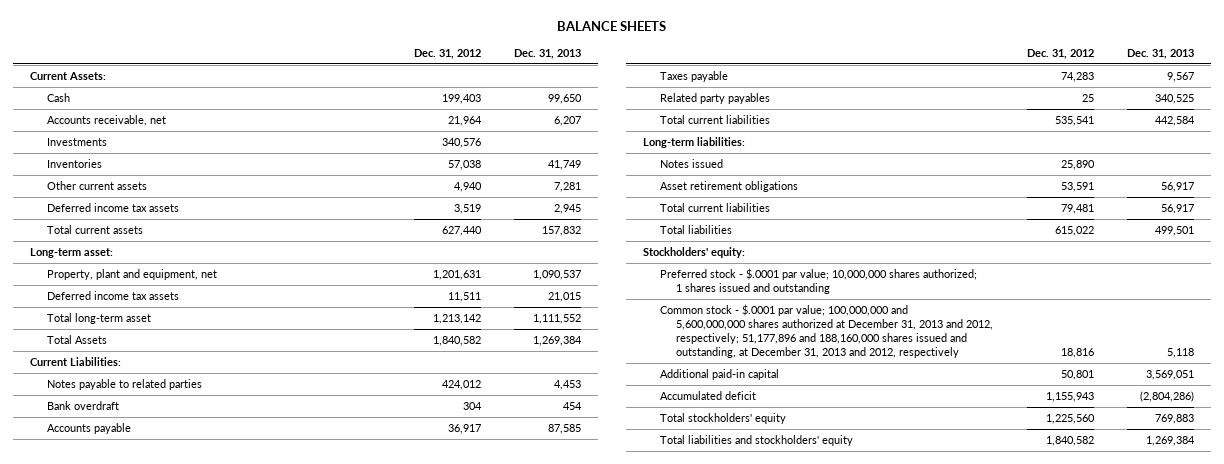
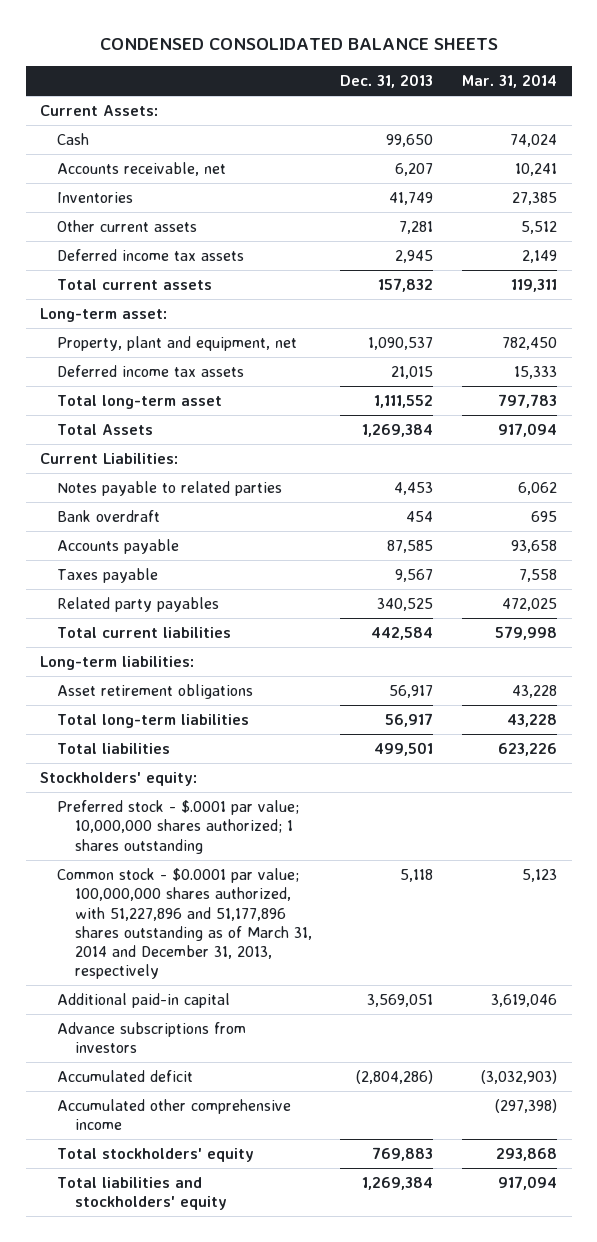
- BALANCE SHEETS
+ CONDENSED CONSOLIDATED BALANCE SHEETS
- | Dec. 31, 2012 | Dec. 31, 2013
+ | Dec. 31, 2013 | Mar. 31, 2014
- Investments | 340,576 |
- Notes issued | 25,890 |
- Total current liabilities | 79,481 | 56,917
+ Total long-term liabilities | 56,917 | 43,228
- Preferred stock - $.0001 par value; 10,000,000 shares authorized; 1 shares issued and outstanding
- Common stock - $.0001 par value; 100,000,000 and 5,600,000,000 shares authorized at December 31, 2013 and 2012, respectively; 51,177,896 and 188,160,000 shares issued and outstanding, at December 31, 2013 and 2012, respectively | 18,816 | 5,118
+ Preferred stock - $.0001 par value; 10,000,000 shares authorized; 1 shares outstanding
+ Common stock - $0.0001 par value; 100,000,000 shares authorized, with 51,227,896 and 51,177,896 shares outstanding as of March 31, 2014 and December 31, 2013, respectively | 5,118 | 5,123
+ Advance subscriptions from investors
+ Accumulated other comprehensive income | | (297,398)

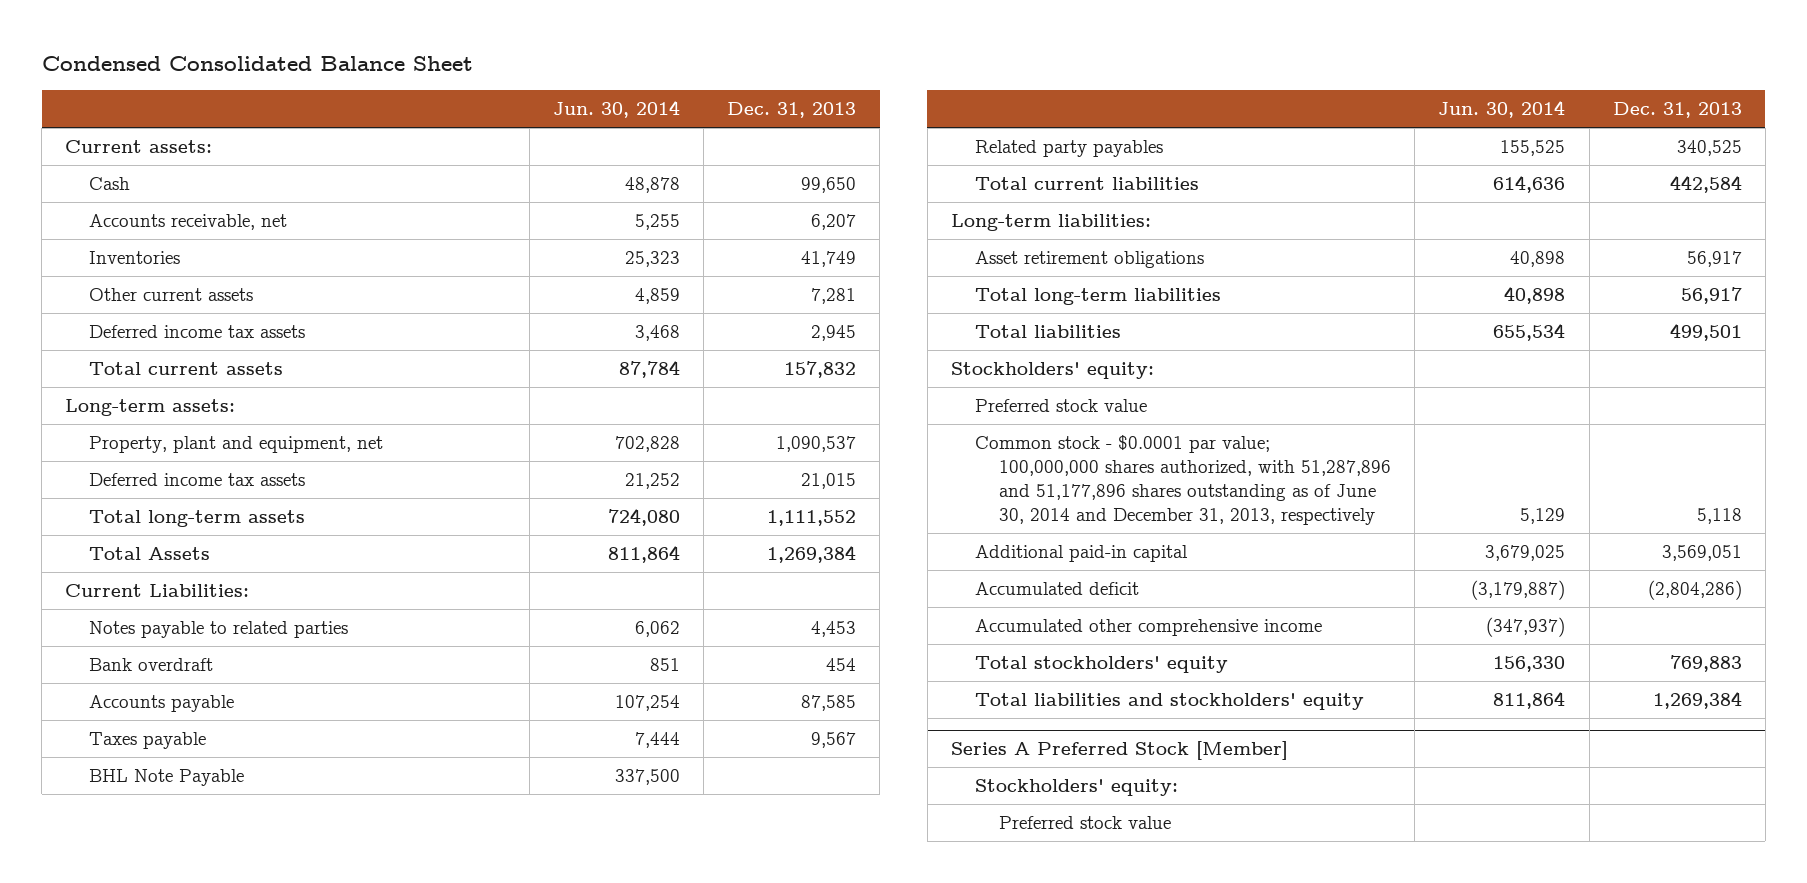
- CONDENSED CONSOLIDATED BALANCE SHEETS
+ Condensed Consolidated Balance Sheet
- | Dec. 31, 2013 | Mar. 31, 2014
+ | Jun. 30, 2014 | Dec. 31, 2013
- Current Assets:
+ Current assets:
- Long-term asset:
+ Long-term assets:
- Total long-term asset | 1,111,552 | 797,783
+ Total long-term assets | 724,080 | 1,111,552
+ BHL Note Payable | 337,500 |
- Preferred stock - $.0001 par value; 10,000,000 shares authorized; 1 shares outstanding
- Common stock - $0.0001 par value; 100,000,000 shares authorized, with 51,227,896 and 51,177,896 shares outstanding as of March 31, 2014 and December 31, 2013, respectively | 5,118 | 5,123
+ Preferred stock value
+ Common stock - $0.0001 par value; 100,000,000 shares authorized, with 51,287,896 and 51,177,896 shares outstanding as of June 30, 2014 and December 31, 2013, respectively | 5,129 | 5,118
- Advance subscriptions from investors
+ Series A Preferred Stock [Member]
+ Stockholders' equity:
+ Preferred stock value

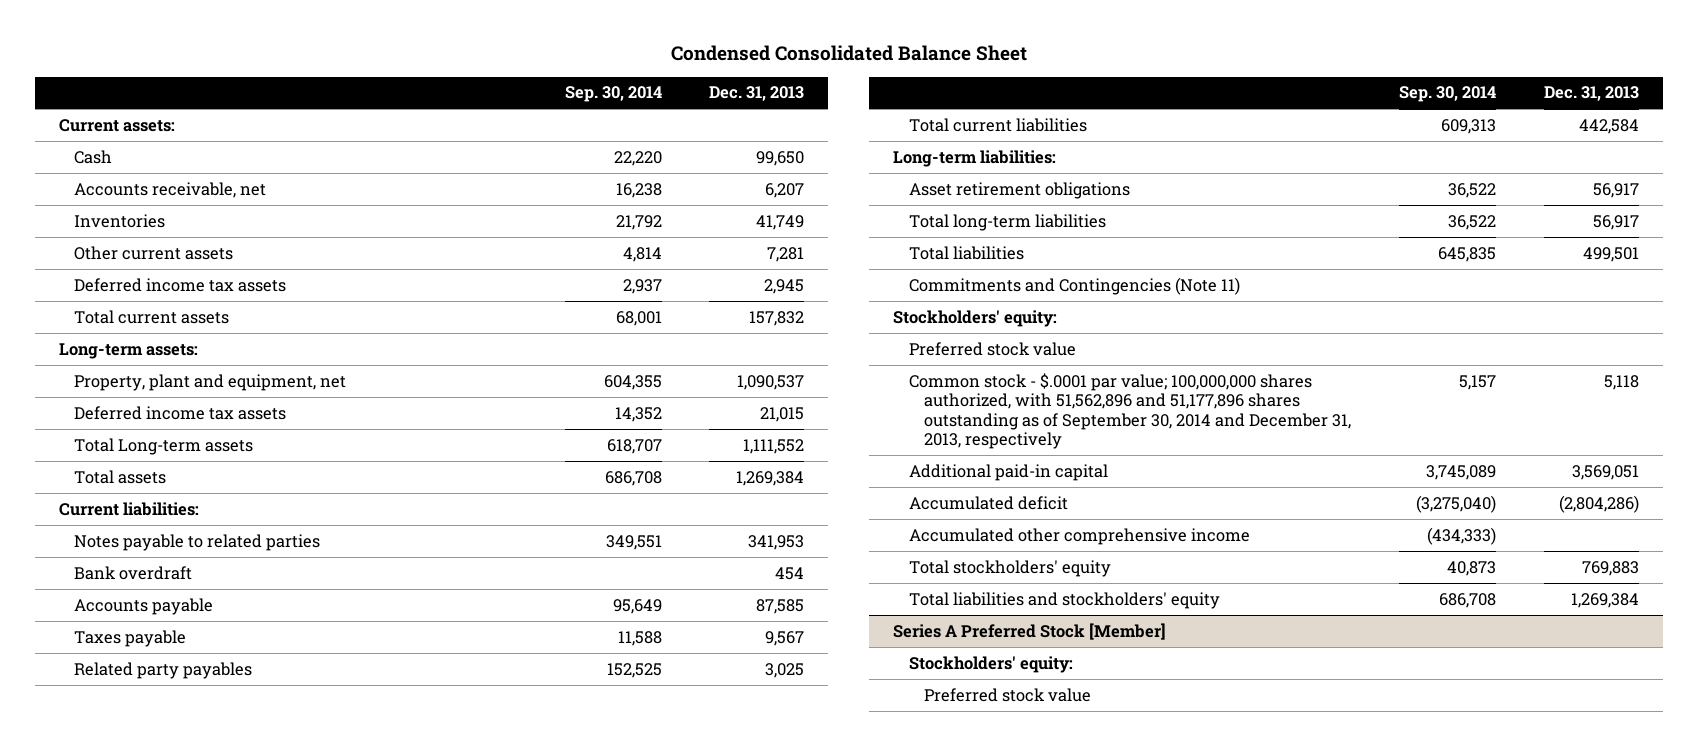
- | Jun. 30, 2014 | Dec. 31, 2013
+ | Sep. 30, 2014 | Dec. 31, 2013
- Total long-term assets | 724,080 | 1,111,552
- Total Assets | 811,864 | 1,269,384
- Current Liabilities:
- Notes payable to related parties | 6,062 | 4,453
+ Total Long-term assets | 618,707 | 1,111,552
+ Total assets | 686,708 | 1,269,384
+ Current liabilities:
+ Notes payable to related parties | 349,551 | 341,953
- BHL Note Payable | 337,500 |
- Related party payables | 155,525 | 340,525
+ Related party payables | 152,525 | 3,025
+ Commitments and Contingencies (Note 11)
- Common stock - $0.0001 par value; 100,000,000 shares authorized, with 51,287,896 and 51,177,896 shares outstanding as of June 30, 2014 and December 31, 2013, respectively | 5,129 | 5,118
+ Common stock - $.0001 par value; 100,000,000 shares authorized, with 51,562,896 and 51,177,896 shares outstanding as of September 30, 2014 and December 31, 2013, respectively | 5,157 | 5,118

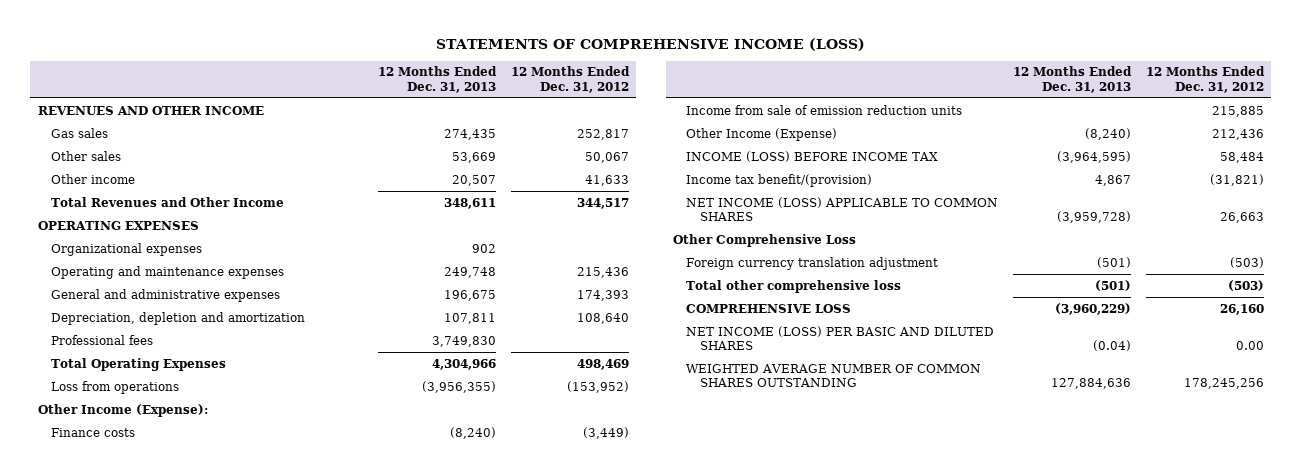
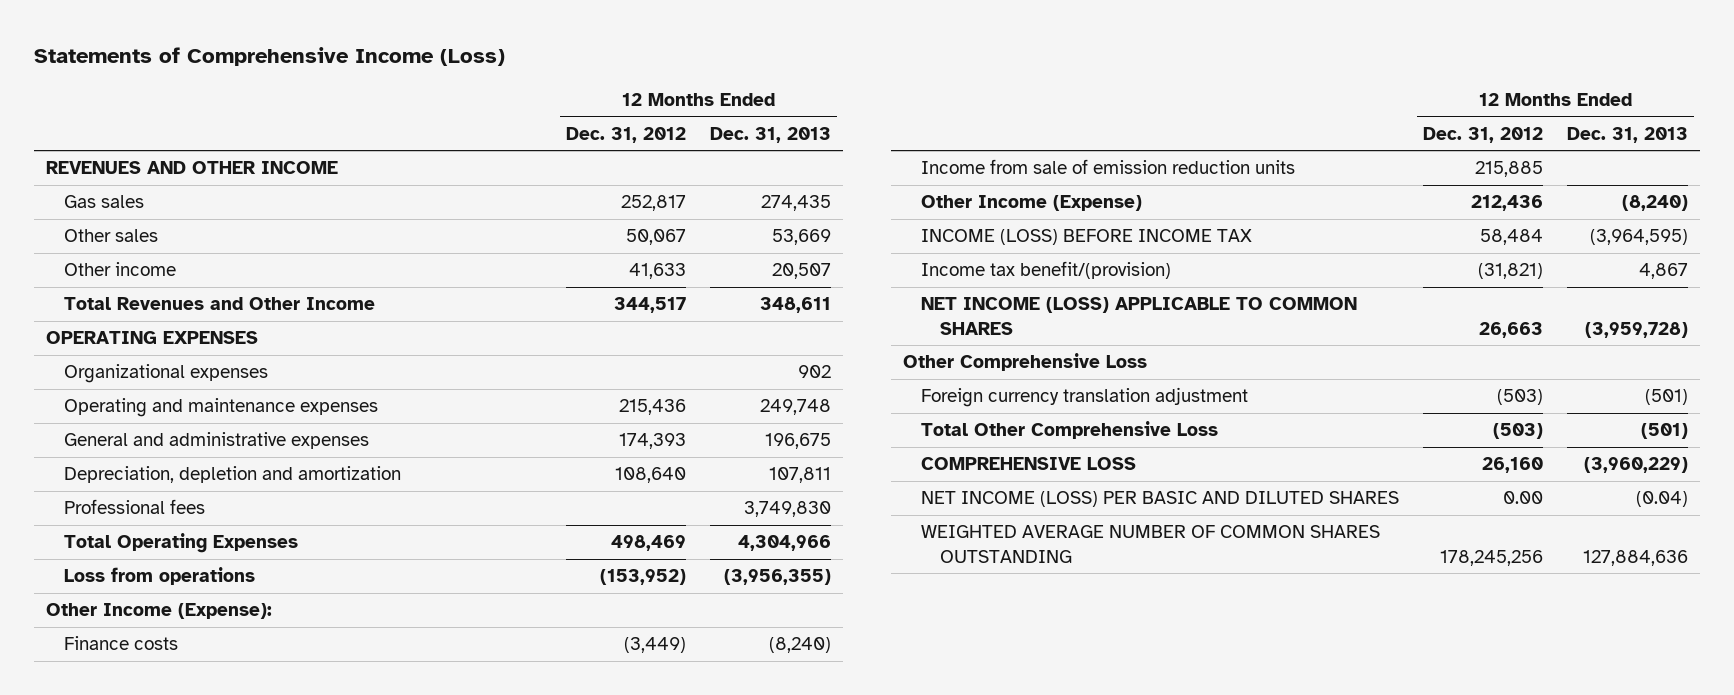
- STATEMENTS OF COMPREHENSIVE INCOME (LOSS)
+ Statements of Comprehensive Income (Loss)
- | 12 Months Ended Dec. 31, 2013 | 12 Months Ended Dec. 31, 2012
+ | 12 Months Ended Dec. 31, 2012 | 12 Months Ended Dec. 31, 2013
- Total other comprehensive loss | (501) | (503)
+ Total Other Comprehensive Loss | (503) | (501)

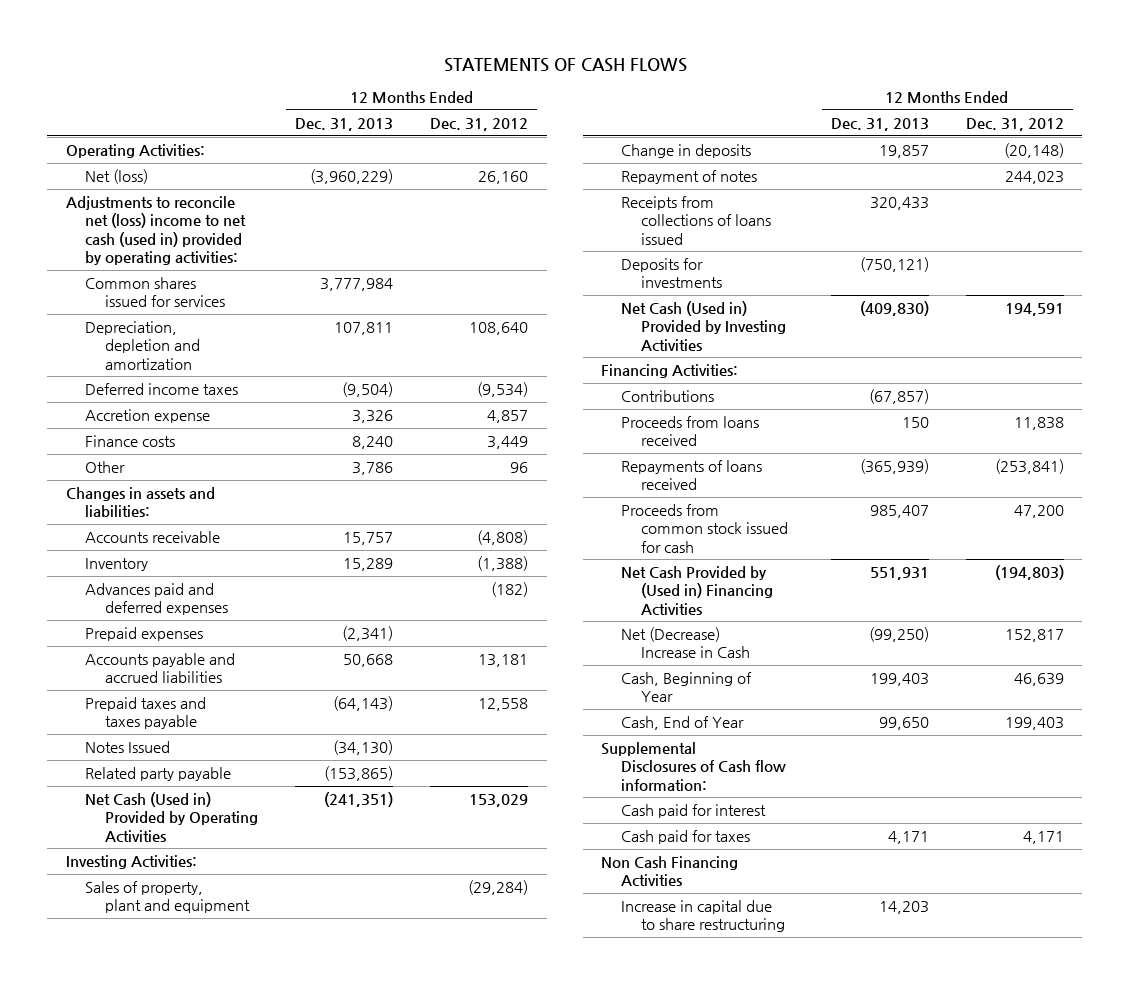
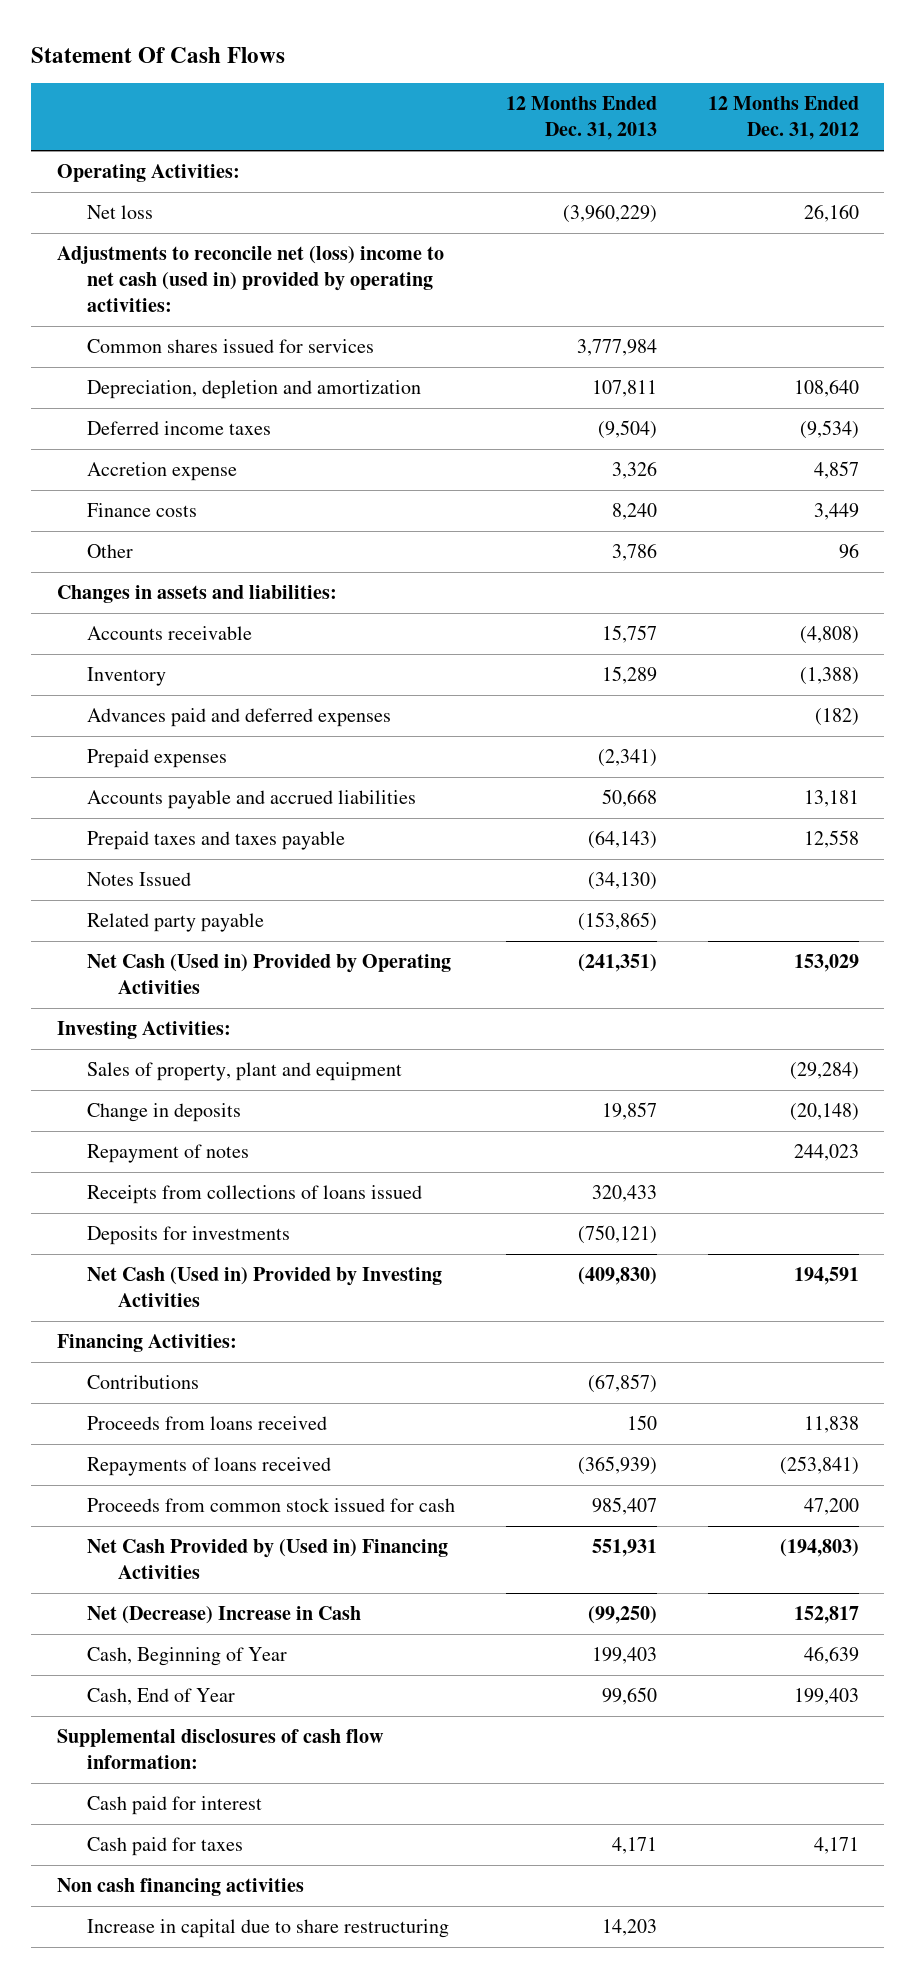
- STATEMENTS OF CASH FLOWS
+ Statement Of Cash Flows
- Net (loss) | (3,960,229) | 26,160
+ Net loss | (3,960,229) | 26,160
- Supplemental Disclosures of Cash flow information:
+ Supplemental disclosures of cash flow information:
- Non Cash Financing Activities
+ Non cash financing activities

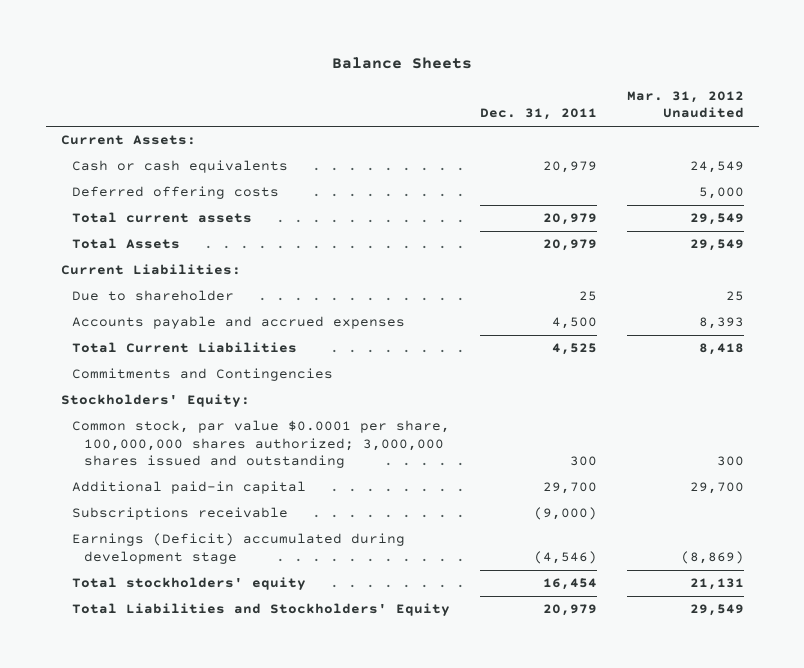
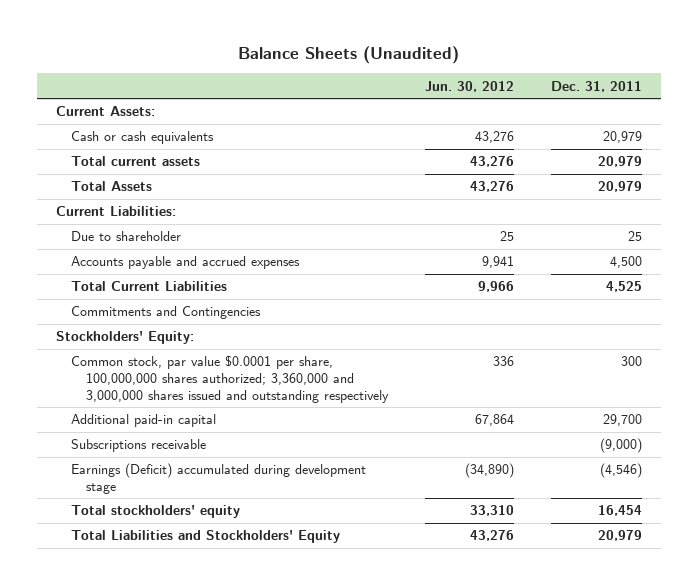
- Balance Sheets
+ Balance Sheets (Unaudited)
- | Dec. 31, 2011 | Mar. 31, 2012 Unaudited
+ | Jun. 30, 2012 | Dec. 31, 2011
- Deferred offering costs | | 5,000
- Common stock, par value $0.0001 per share, 100,000,000 shares authorized; 3,000,000 shares issued and outstanding | 300 | 300
+ Common stock, par value $0.0001 per share, 100,000,000 shares authorized; 3,360,000 and 3,000,000 shares issued and outstanding respectively | 336 | 300

